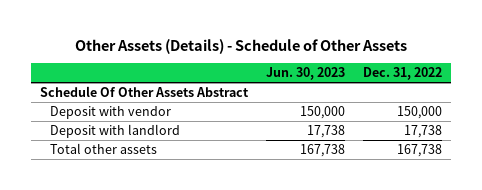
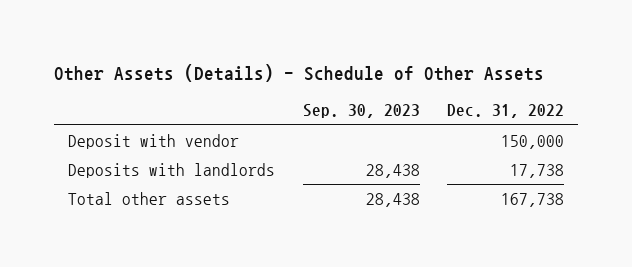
- | Jun. 30, 2023 | Dec. 31, 2022
+ | Sep. 30, 2023 | Dec. 31, 2022
- Schedule Of Other Assets Abstract
- Deposit with landlord | 17,738 | 17,738
+ Deposits with landlords | 28,438 | 17,738

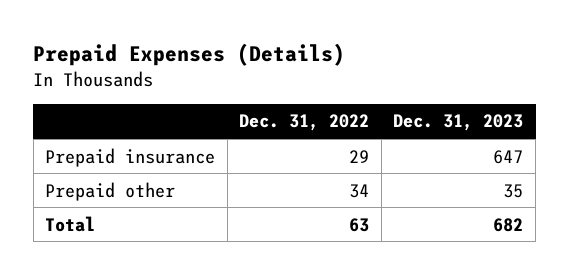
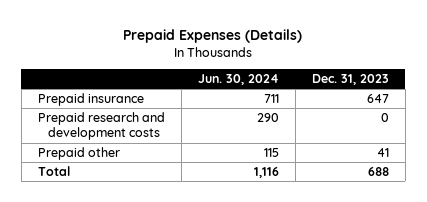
- | Dec. 31, 2022 | Dec. 31, 2023
+ | Jun. 30, 2024 | Dec. 31, 2023
- Prepaid other | 34 | 35
- Total | 63 | 682
+ Prepaid research and development costs | 290 | 0
+ Prepaid other | 115 | 41
+ Total | 1,116 | 688

